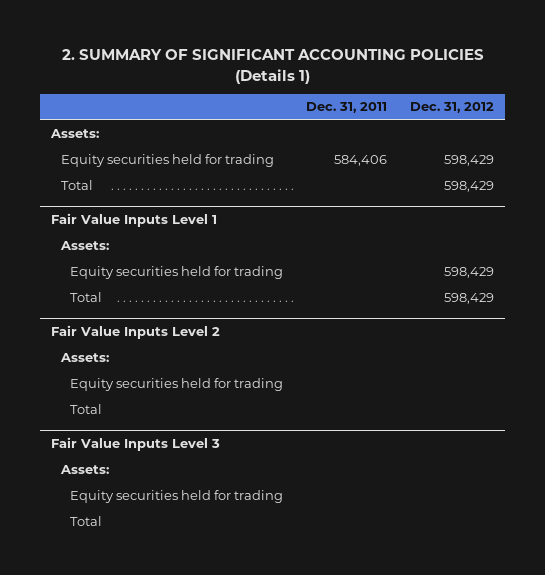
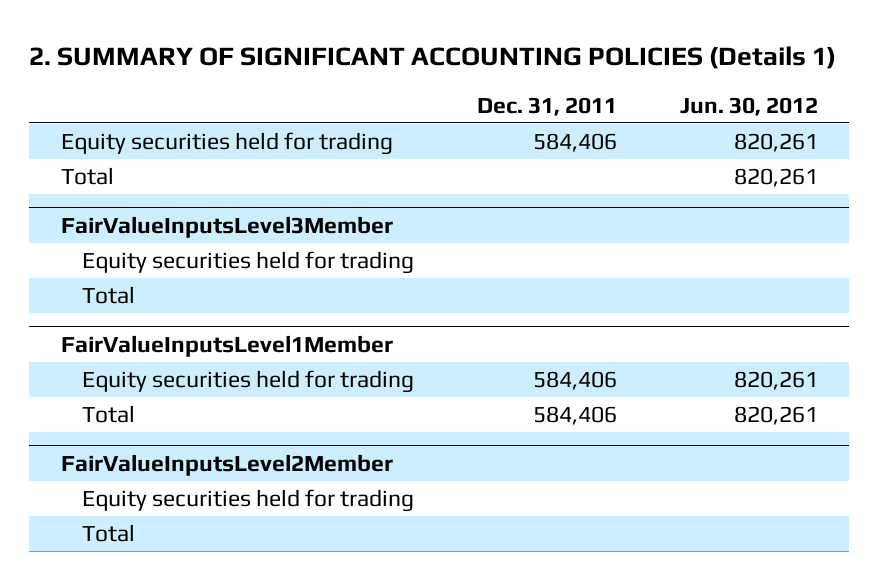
- | Dec. 31, 2011 | Dec. 31, 2012
+ | Dec. 31, 2011 | Jun. 30, 2012
- Assets:
- Fair Value Inputs Level 1
- Assets:
- Equity securities held for trading | | 598,429
- Total | | 598,429
- Fair Value Inputs Level 2
- Assets:
- Equity securities held for trading
- Total
- Fair Value Inputs Level 3
- Assets:
- Equity securities held for trading
- Total
+ FairValueInputsLevel3Member
+ Equity securities held for trading
+ Total
+ FairValueInputsLevel1Member
+ Equity securities held for trading | 584,406 | 820,261
+ Total | 584,406 | 820,261
+ FairValueInputsLevel2Member
+ Equity securities held for trading
+ Total

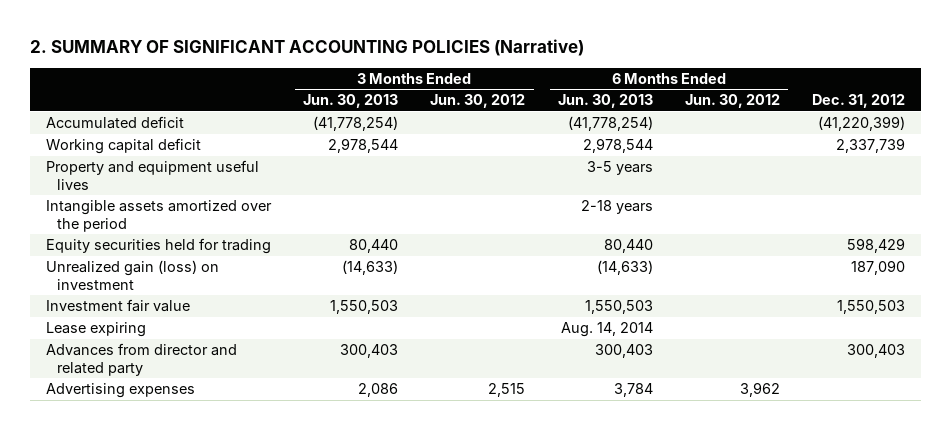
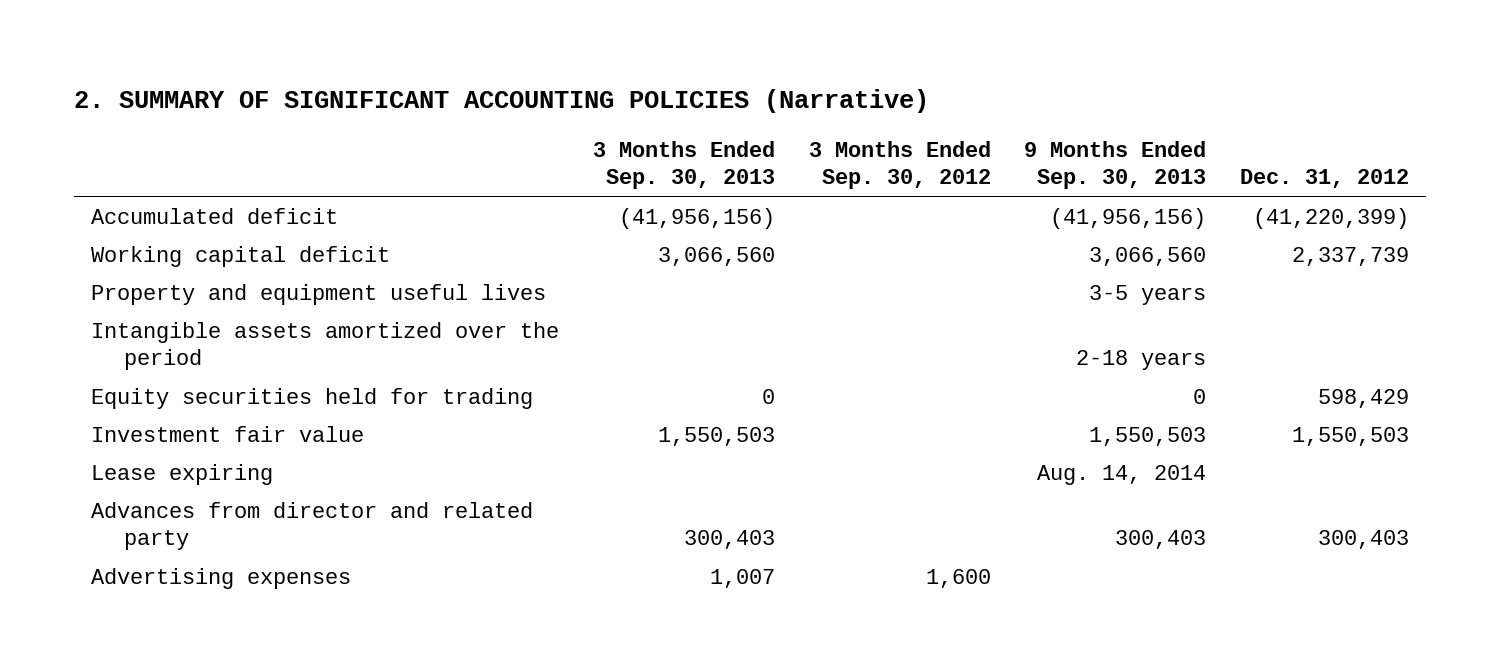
- | 3 Months Ended Jun. 30, 2013 | 3 Months Ended Jun. 30, 2012 | 6 Months Ended Jun. 30, 2013 | 6 Months Ended Jun. 30, 2012 | Dec. 31, 2012
+ | 3 Months Ended Sep. 30, 2013 | 3 Months Ended Sep. 30, 2012 | 9 Months Ended Sep. 30, 2013 | Dec. 31, 2012
- Unrealized gain (loss) on investment | (14,633) | | (14,633) | | 187,090

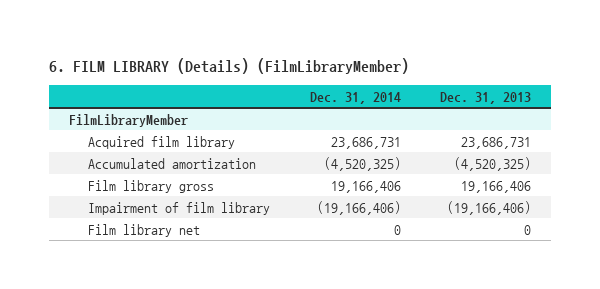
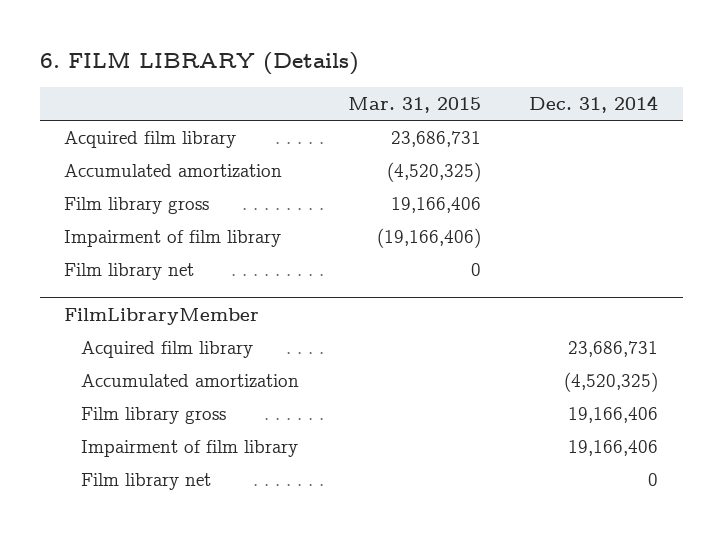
- 6. FILM LIBRARY (Details) (FilmLibraryMember)
+ 6. FILM LIBRARY (Details)
- | Dec. 31, 2014 | Dec. 31, 2013
+ | Mar. 31, 2015 | Dec. 31, 2014
+ Acquired film library | 23,686,731 |
+ Accumulated amortization | (4,520,325) |
+ Film library gross | 19,166,406 |
+ Impairment of film library | (19,166,406) |
+ Film library net | 0 |
@ FilmLibraryMember
- Impairment of film library | (19,166,406) | (19,166,406)
+ Impairment of film library | | 19,166,406

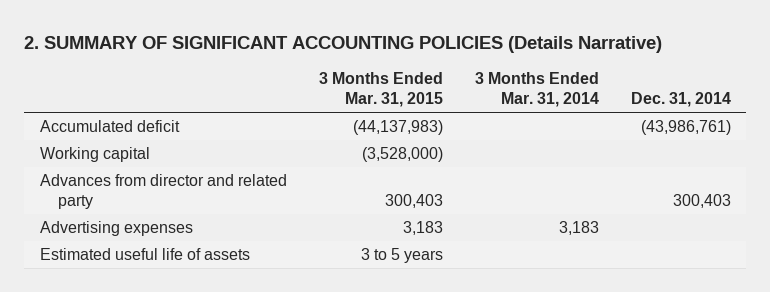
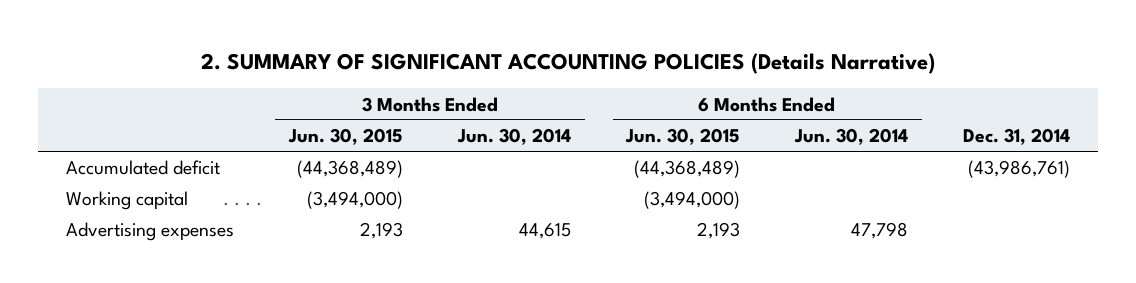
- | 3 Months Ended Mar. 31, 2015 | 3 Months Ended Mar. 31, 2014 | Dec. 31, 2014
+ | 3 Months Ended Jun. 30, 2015 | 3 Months Ended Jun. 30, 2014 | 6 Months Ended Jun. 30, 2015 | 6 Months Ended Jun. 30, 2014 | Dec. 31, 2014
- Advances from director and related party | 300,403 | | 300,403
- Estimated useful life of assets | 3 to 5 years | |

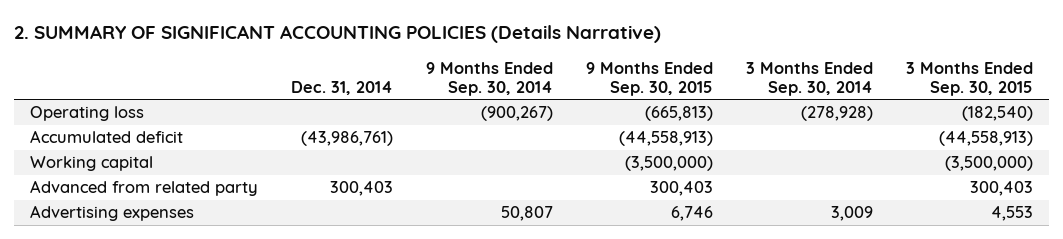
- | 3 Months Ended Jun. 30, 2015 | 3 Months Ended Jun. 30, 2014 | 6 Months Ended Jun. 30, 2015 | 6 Months Ended Jun. 30, 2014 | Dec. 31, 2014
+ | Dec. 31, 2014 | 9 Months Ended Sep. 30, 2014 | 9 Months Ended Sep. 30, 2015 | 3 Months Ended Sep. 30, 2014 | 3 Months Ended Sep. 30, 2015
+ Operating loss | | (900,267) | (665,813) | (278,928) | (182,540)
+ Advanced from related party | 300,403 | | 300,403 | | 300,403

